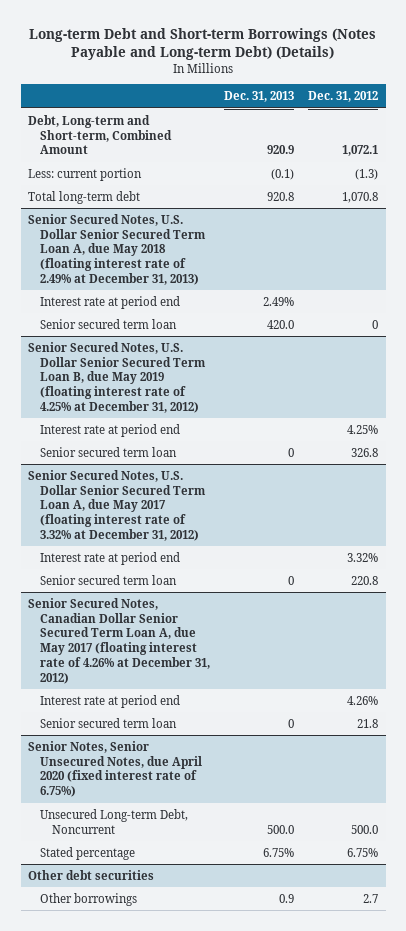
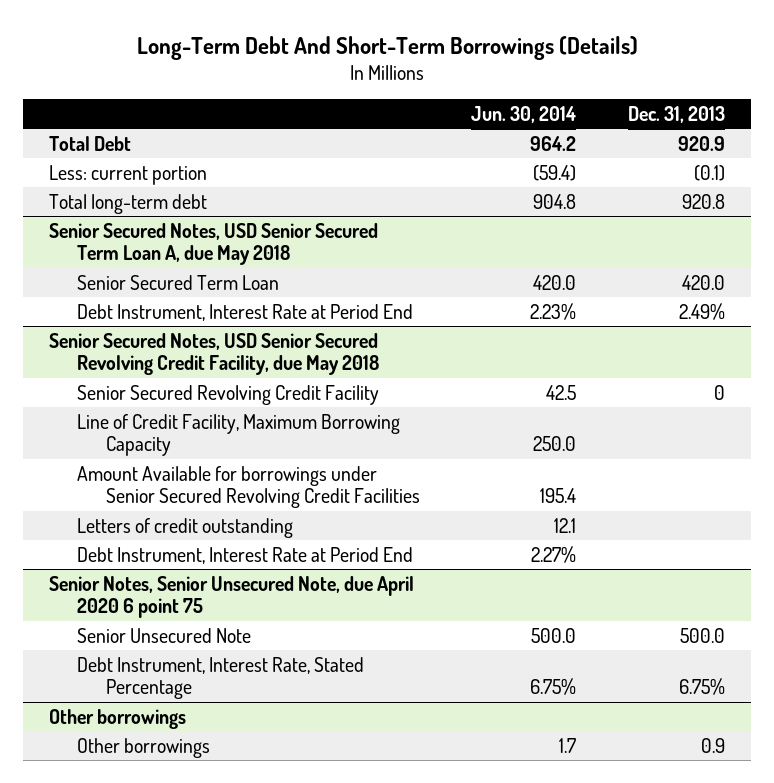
- Long-term Debt and Short-term Borrowings (Notes Payable and Long-term Debt) (Details)
+ Long-Term Debt And Short-Term Borrowings (Details)
- | Dec. 31, 2013 | Dec. 31, 2012
+ | Jun. 30, 2014 | Dec. 31, 2013
- Debt, Long-term and Short-term, Combined Amount | 920.9 | 1,072.1
+ Total Debt | 964.2 | 920.9
- Senior Secured Notes, U.S. Dollar Senior Secured Term Loan A, due May 2018 (floating interest rate of 2.49% at December 31, 2013)
- Interest rate at period end | 2.49% |
- Senior secured term loan | 420.0 | 0
- Senior Secured Notes, U.S. Dollar Senior Secured Term Loan B, due May 2019 (floating interest rate of 4.25% at December 31, 2012)
- Interest rate at period end | | 4.25%
- Senior secured term loan | 0 | 326.8
- Senior Secured Notes, U.S. Dollar Senior Secured Term Loan A, due May 2017 (floating interest rate of 3.32% at December 31, 2012)
- Interest rate at period end | | 3.32%
- Senior secured term loan | 0 | 220.8
- Senior Secured Notes, Canadian Dollar Senior Secured Term Loan A, due May 2017 (floating interest rate of 4.26% at December 31, 2012)
- Interest rate at period end | | 4.26%
- Senior secured term loan | 0 | 21.8
- Senior Notes, Senior Unsecured Notes, due April 2020 (fixed interest rate of 6.75%)
- Unsecured Long-term Debt, Noncurrent | 500.0 | 500.0
- Stated percentage | 6.75% | 6.75%
- Other debt securities
+ Senior Secured Notes, USD Senior Secured Term Loan A, due May 2018
+ Senior Secured Term Loan | 420.0 | 420.0
+ Debt Instrument, Interest Rate at Period End | 2.23% | 2.49%
+ Senior Secured Notes, USD Senior Secured Revolving Credit Facility, due May 2018
+ Senior Secured Revolving Credit Facility | 42.5 | 0
+ Line of Credit Facility, Maximum Borrowing Capacity | 250.0 |
+ Amount Available for borrowings under Senior Secured Revolving Credit Facilities | 195.4 |
+ Letters of credit outstanding | 12.1 |
+ Debt Instrument, Interest Rate at Period End | 2.27% |
+ Senior Notes, Senior Unsecured Note, due April 2020 6 point 75
+ Senior Unsecured Note | 500.0 | 500.0
+ Debt Instrument, Interest Rate, Stated Percentage | 6.75% | 6.75%
+ Other borrowings

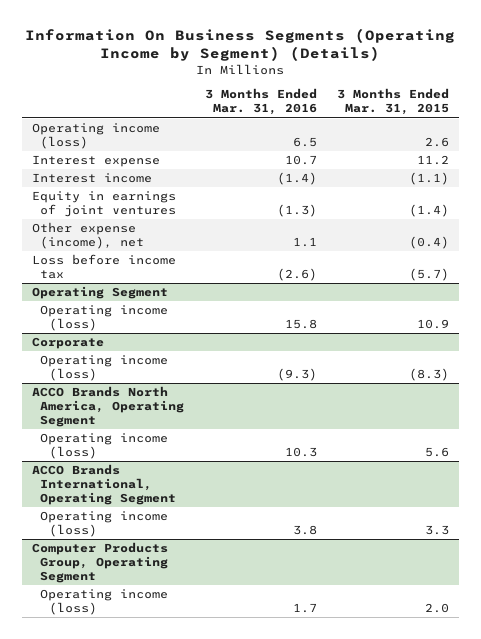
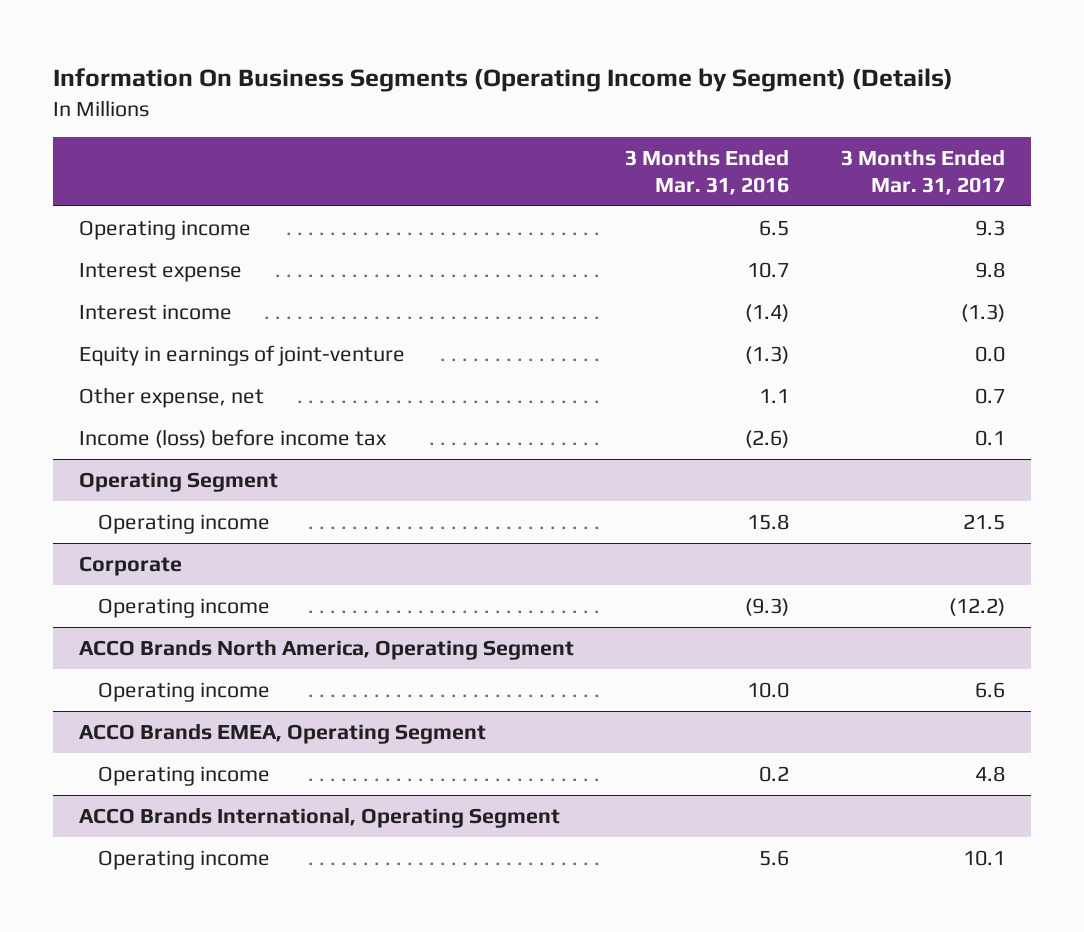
- | 3 Months Ended Mar. 31, 2016 | 3 Months Ended Mar. 31, 2015
+ | 3 Months Ended Mar. 31, 2016 | 3 Months Ended Mar. 31, 2017
- Operating income (loss) | 6.5 | 2.6
+ Operating income | 6.5 | 9.3
- Equity in earnings of joint ventures | (1.3) | (1.4)
- Other expense (income), net | 1.1 | (0.4)
- Loss before income tax | (2.6) | (5.7)
+ Equity in earnings of joint-venture | (1.3) | 0.0
+ Other expense, net | 1.1 | 0.7
+ Income (loss) before income tax | (2.6) | 0.1
@ Operating Segment
- Operating income (loss) | 15.8 | 10.9
+ Operating income | 15.8 | 21.5
@ Corporate
- Operating income (loss) | (9.3) | (8.3)
+ Operating income | (9.3) | (12.2)
@ ACCO Brands North America, Operating Segment
- Operating income (loss) | 10.3 | 5.6
+ Operating income | 10.0 | 6.6
+ ACCO Brands EMEA, Operating Segment
+ Operating income | 0.2 | 4.8
@ ACCO Brands International, Operating Segment
- Operating income (loss) | 3.8 | 3.3
- Computer Products Group, Operating Segment
- Operating income (loss) | 1.7 | 2.0
@ ACCO Brands International, Operating Segment
+ Operating income | 5.6 | 10.1

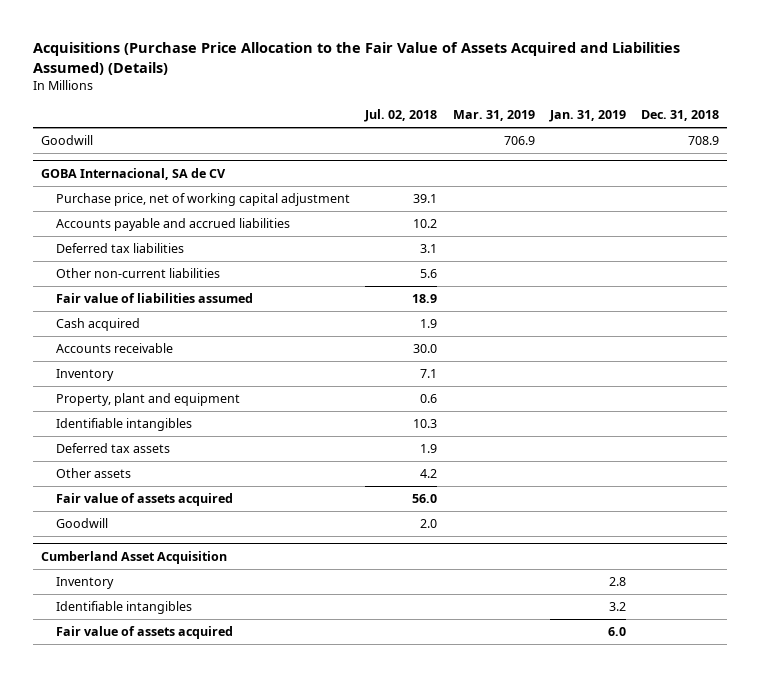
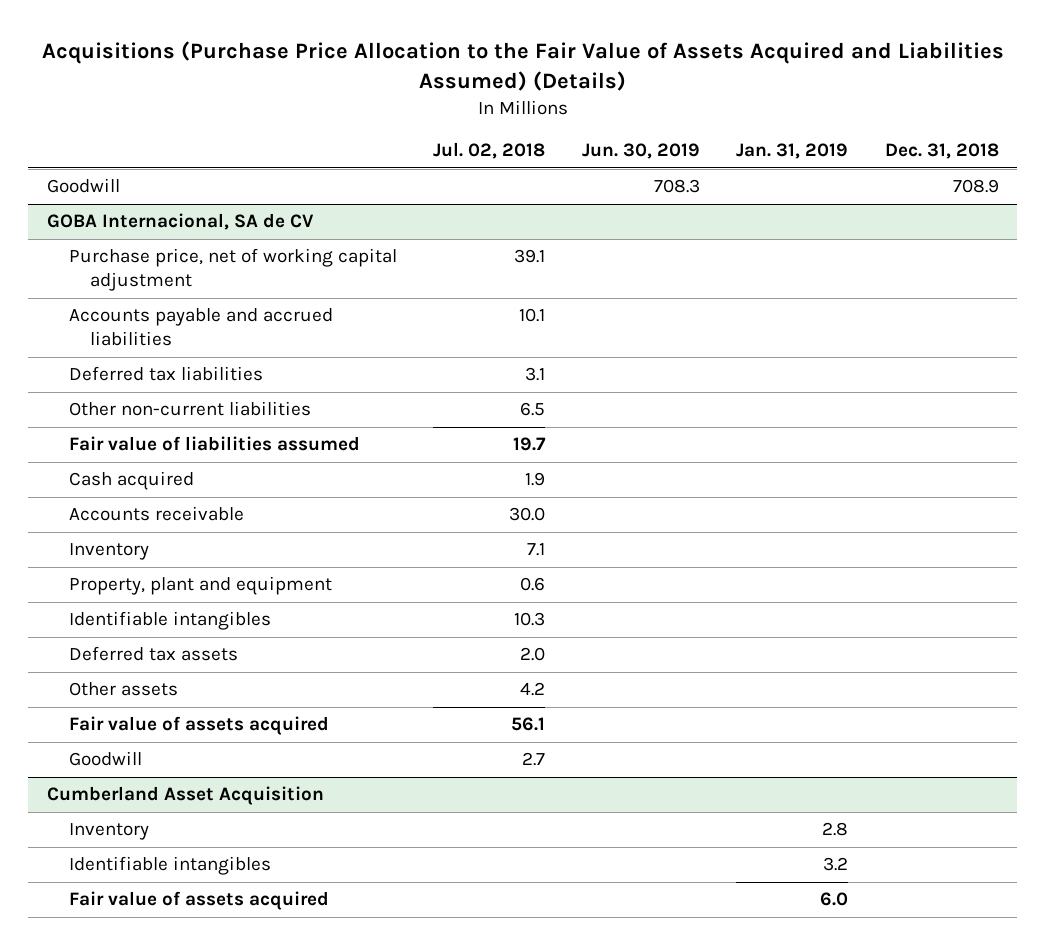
- | Jul. 02, 2018 | Mar. 31, 2019 | Jan. 31, 2019 | Dec. 31, 2018
+ | Jul. 02, 2018 | Jun. 30, 2019 | Jan. 31, 2019 | Dec. 31, 2018
@ GOBA Internacional, SA de CV
- Accounts payable and accrued liabilities | 10.2 | | |
+ Accounts payable and accrued liabilities | 10.1 | | |
- Other non-current liabilities | 5.6 | | |
- Fair value of liabilities assumed | 18.9 | | |
+ Other non-current liabilities | 6.5 | | |
+ Fair value of liabilities assumed | 19.7 | | |
- Deferred tax assets | 1.9 | | |
+ Deferred tax assets | 2.0 | | |
- Fair value of assets acquired | 56.0 | | |
- Goodwill | 2.0 | | |
+ Fair value of assets acquired | 56.1 | | |
+ Goodwill | 2.7 | | |

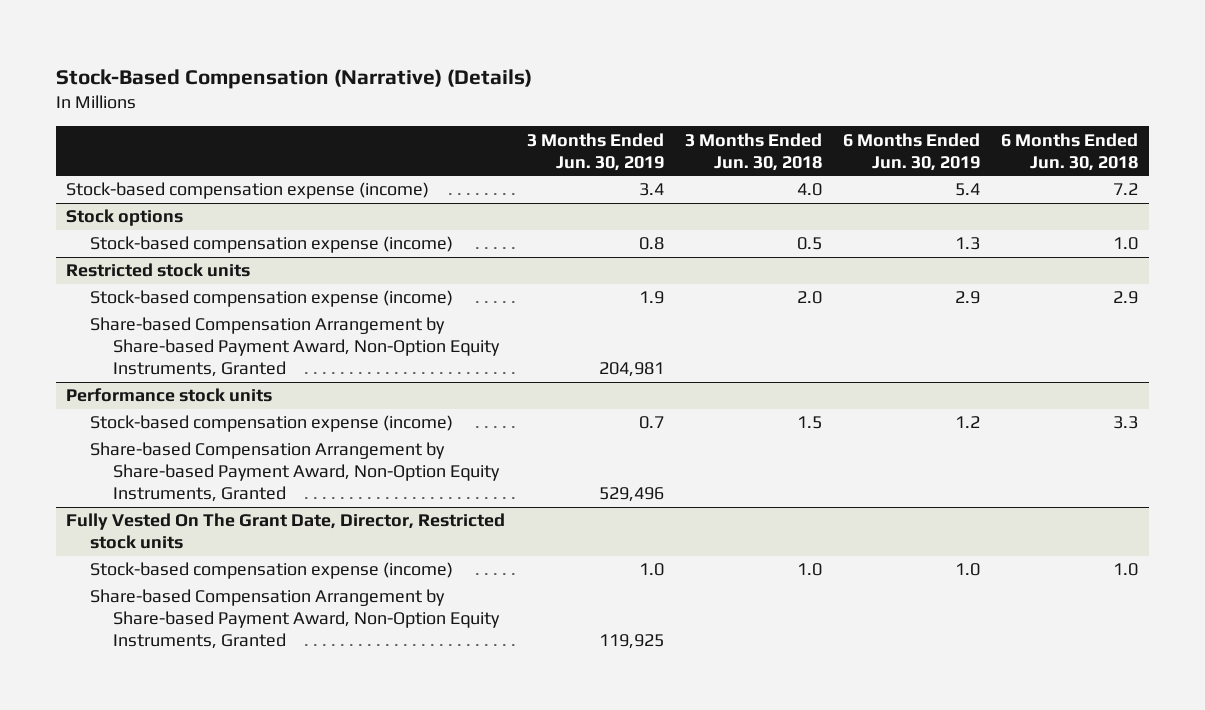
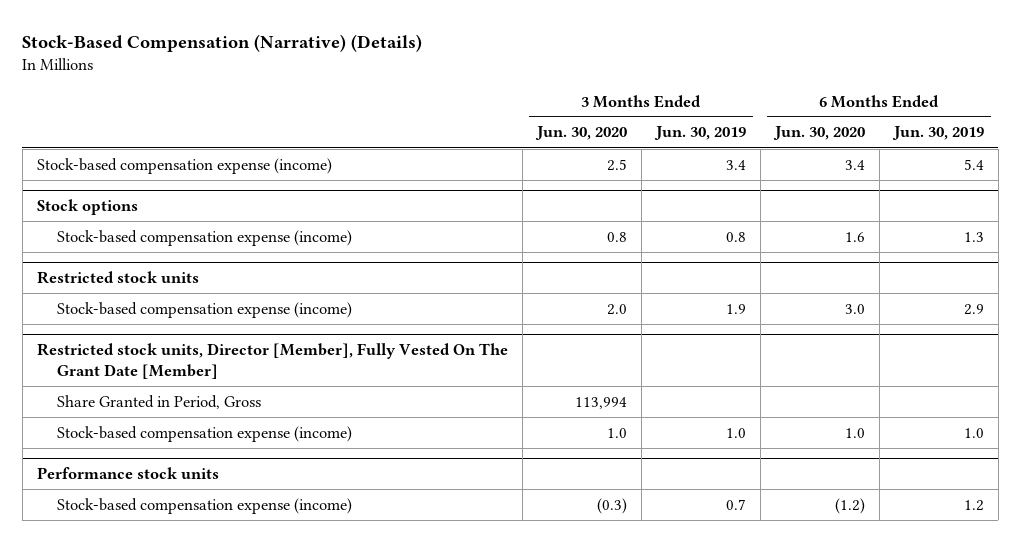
- | 3 Months Ended Jun. 30, 2019 | 3 Months Ended Jun. 30, 2018 | 6 Months Ended Jun. 30, 2019 | 6 Months Ended Jun. 30, 2018
+ | 3 Months Ended Jun. 30, 2020 | 3 Months Ended Jun. 30, 2019 | 6 Months Ended Jun. 30, 2020 | 6 Months Ended Jun. 30, 2019
@ Restricted stock units
- Share-based Compensation Arrangement by Share-based Payment Award, Non-Option Equity Instruments, Granted | 204,981 | | |
+ Restricted stock units, Director [Member], Fully Vested On The Grant Date [Member]
+ Share Granted in Period, Gross | 113,994 | | |
+ Stock-based compensation expense (income) | 1.0 | 1.0 | 1.0 | 1.0
@ Performance stock units
- Share-based Compensation Arrangement by Share-based Payment Award, Non-Option Equity Instruments, Granted | 529,496 | | |
- Fully Vested On The Grant Date, Director, Restricted stock units
- Stock-based compensation expense (income) | 1.0 | 1.0 | 1.0 | 1.0
- Share-based Compensation Arrangement by Share-based Payment Award, Non-Option Equity Instruments, Granted | 119,925 | | |

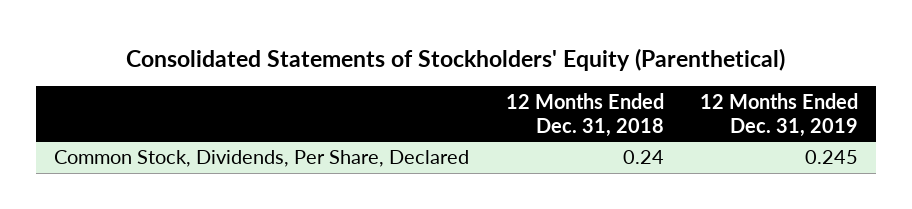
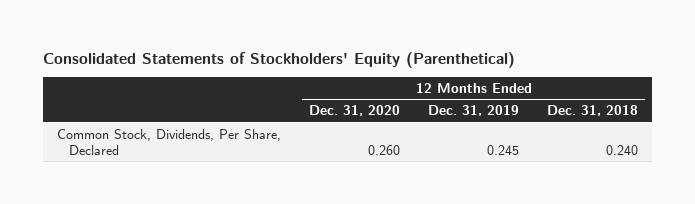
- | 12 Months Ended Dec. 31, 2018 | 12 Months Ended Dec. 31, 2019
+ | 12 Months Ended Dec. 31, 2020 | 12 Months Ended Dec. 31, 2019 | 12 Months Ended Dec. 31, 2018
- Common Stock, Dividends, Per Share, Declared | 0.24 | 0.245
+ Common Stock, Dividends, Per Share, Declared | 0.260 | 0.245 | 0.240

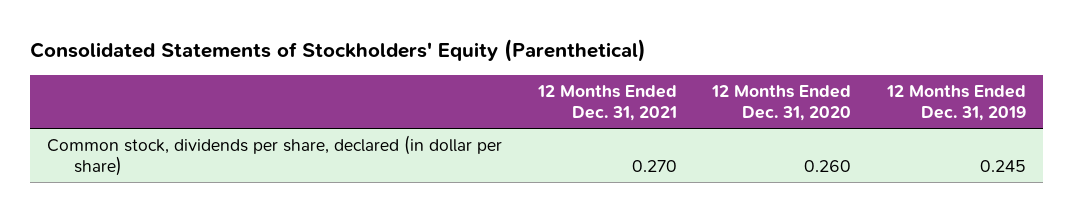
- | 12 Months Ended Dec. 31, 2020 | 12 Months Ended Dec. 31, 2019 | 12 Months Ended Dec. 31, 2018
+ | 12 Months Ended Dec. 31, 2021 | 12 Months Ended Dec. 31, 2020 | 12 Months Ended Dec. 31, 2019
- Common Stock, Dividends, Per Share, Declared | 0.260 | 0.245 | 0.240
+ Common stock, dividends per share, declared (in dollar per share) | 0.270 | 0.260 | 0.245

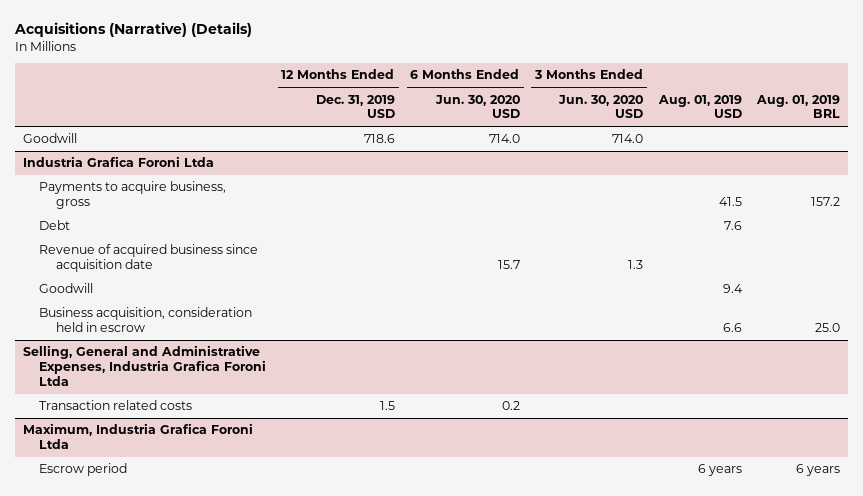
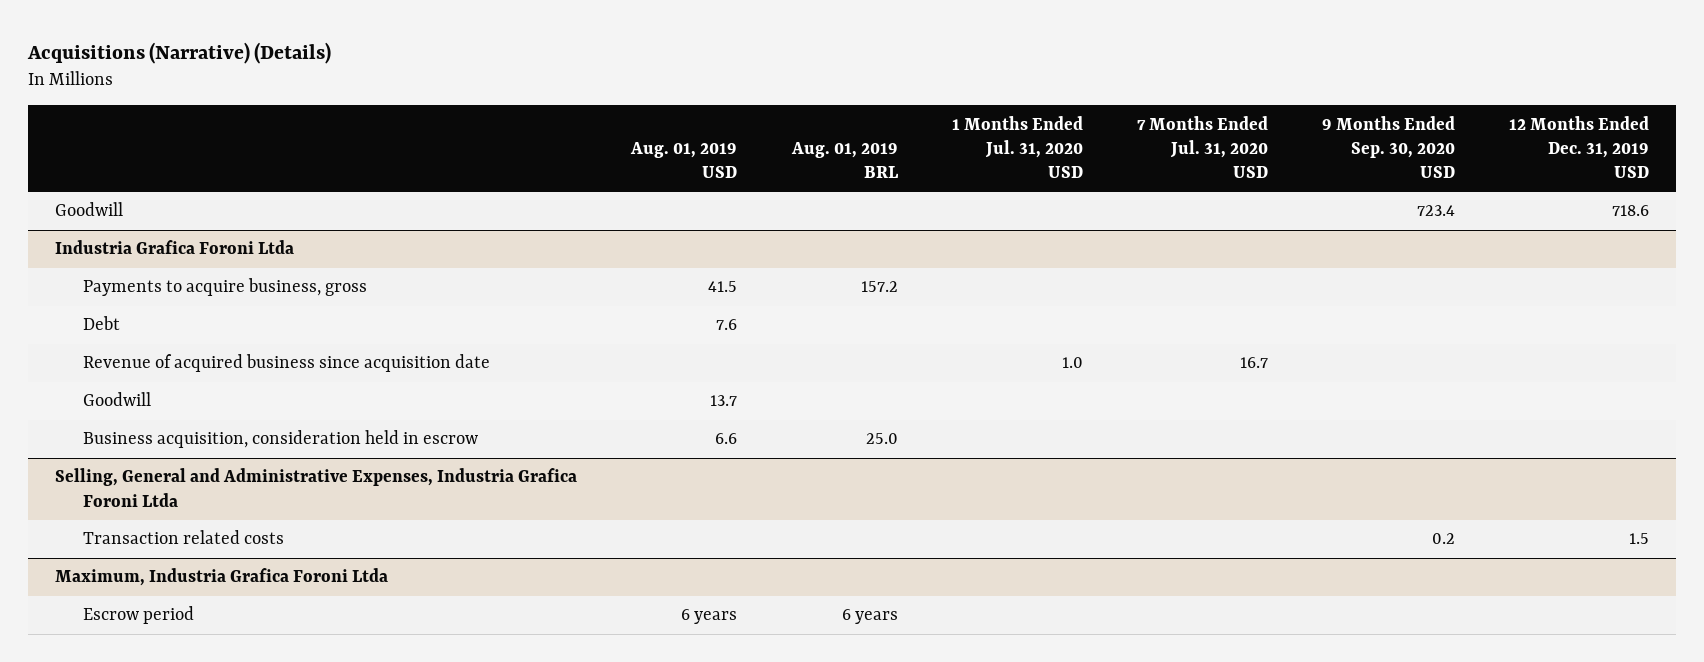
- | 12 Months Ended Dec. 31, 2019 USD | 6 Months Ended Jun. 30, 2020 USD | 3 Months Ended Jun. 30, 2020 USD | Aug. 01, 2019 USD | Aug. 01, 2019 BRL
+ | Aug. 01, 2019 USD | Aug. 01, 2019 BRL | 1 Months Ended Jul. 31, 2020 USD | 7 Months Ended Jul. 31, 2020 USD | 9 Months Ended Sep. 30, 2020 USD | 12 Months Ended Dec. 31, 2019 USD
@ Industria Grafica Foroni Ltda
- Goodwill | | | | 9.4 |
+ Goodwill | 13.7 | | | | |

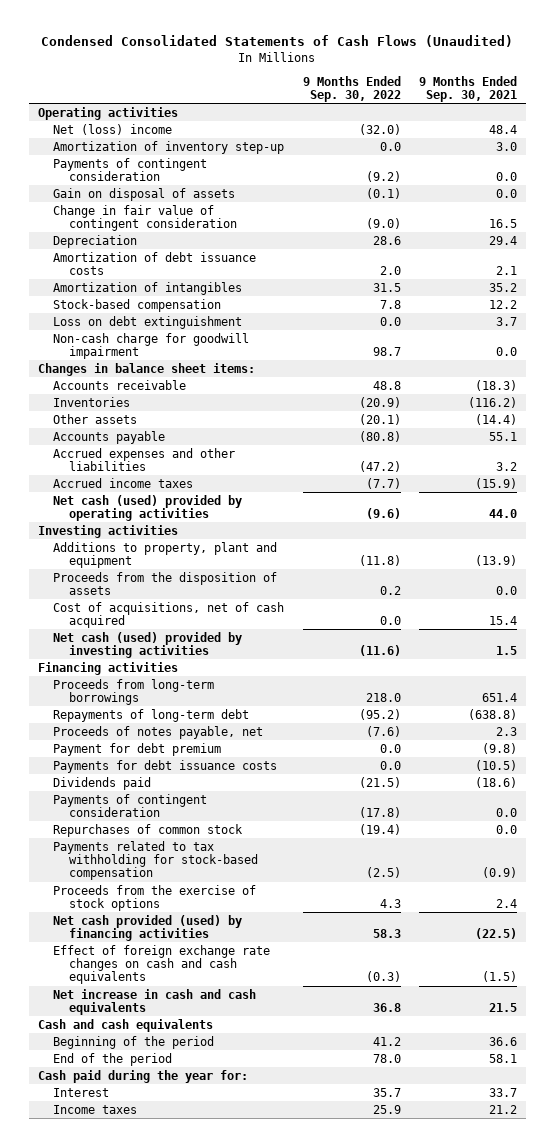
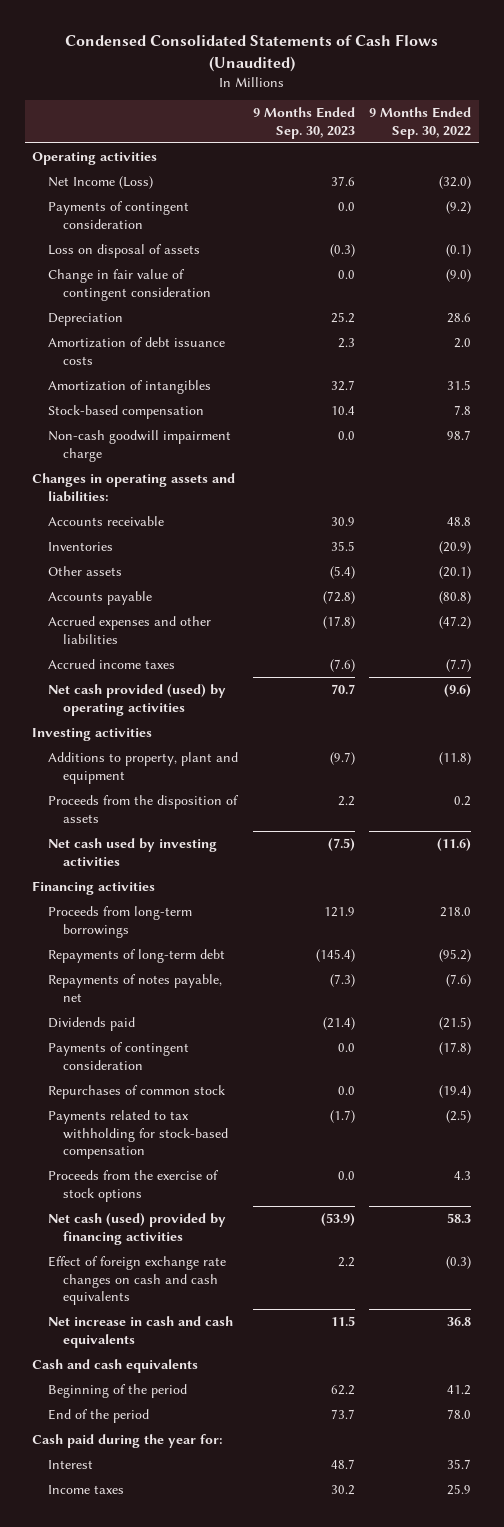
- | 9 Months Ended Sep. 30, 2022 | 9 Months Ended Sep. 30, 2021
+ | 9 Months Ended Sep. 30, 2023 | 9 Months Ended Sep. 30, 2022
- Net (loss) income | (32.0) | 48.4
- Amortization of inventory step-up | 0.0 | 3.0
+ Net Income (Loss) | 37.6 | (32.0)
- Gain on disposal of assets | (0.1) | 0.0
+ Loss on disposal of assets | (0.3) | (0.1)
- Loss on debt extinguishment | 0.0 | 3.7
- Non-cash charge for goodwill impairment | 98.7 | 0.0
- Changes in balance sheet items:
+ Non-cash goodwill impairment charge | 0.0 | 98.7
+ Changes in operating assets and liabilities:
- Net cash (used) provided by operating activities | (9.6) | 44.0
+ Net cash provided (used) by operating activities | 70.7 | (9.6)
- Cost of acquisitions, net of cash acquired | 0.0 | 15.4
- Net cash (used) provided by investing activities | (11.6) | 1.5
+ Net cash used by investing activities | (7.5) | (11.6)
- Proceeds of notes payable, net | (7.6) | 2.3
- Payment for debt premium | 0.0 | (9.8)
- Payments for debt issuance costs | 0.0 | (10.5)
+ Repayments of notes payable, net | (7.3) | (7.6)
- Net cash provided (used) by financing activities | 58.3 | (22.5)
+ Net cash (used) provided by financing activities | (53.9) | 58.3

